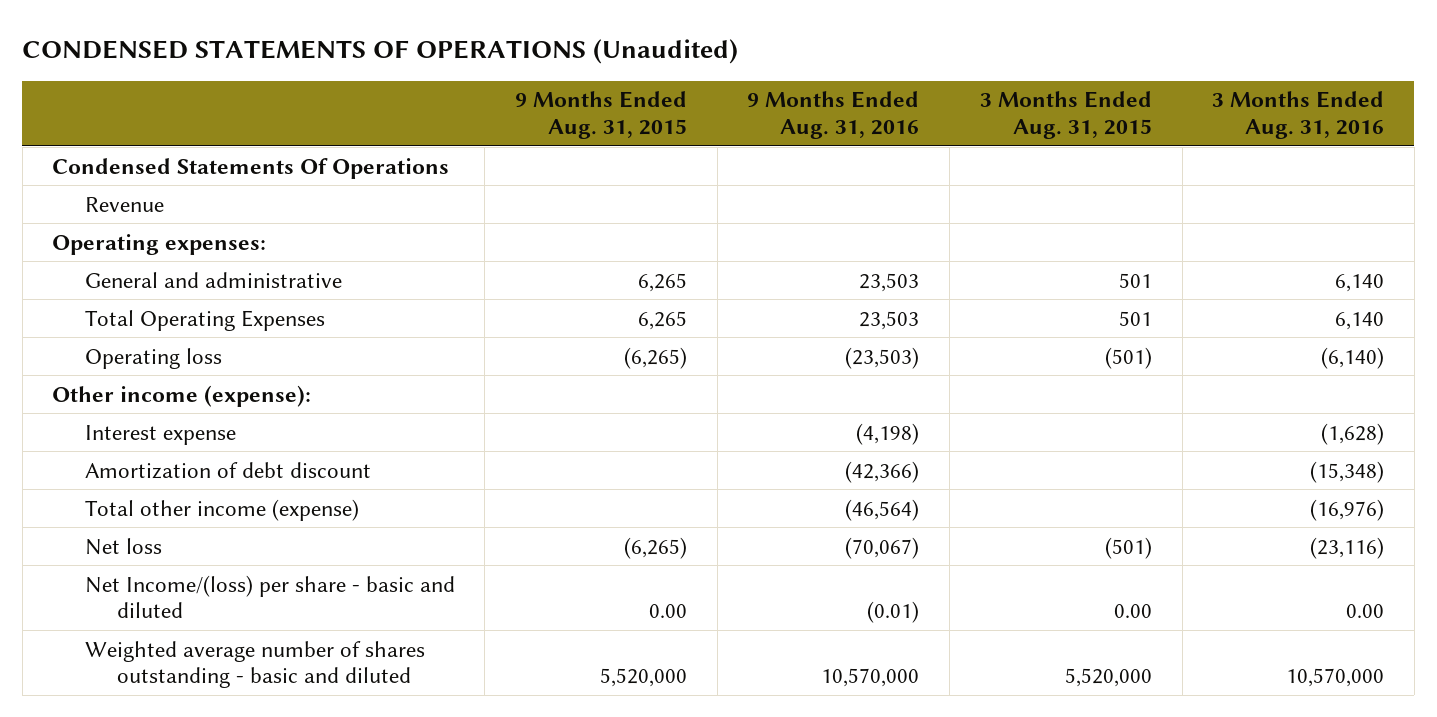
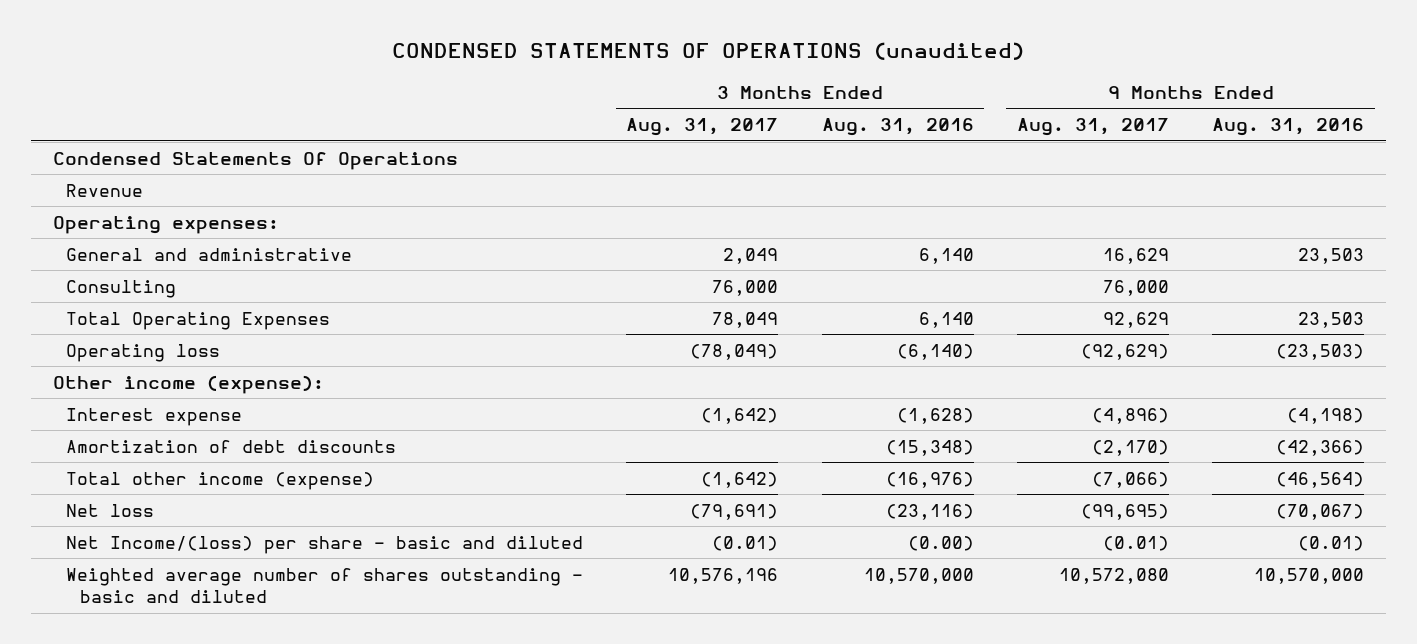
- CONDENSED STATEMENTS OF OPERATIONS (Unaudited)
+ CONDENSED STATEMENTS OF OPERATIONS (unaudited)
- | 9 Months Ended Aug. 31, 2015 | 9 Months Ended Aug. 31, 2016 | 3 Months Ended Aug. 31, 2015 | 3 Months Ended Aug. 31, 2016
+ | 3 Months Ended Aug. 31, 2017 | 3 Months Ended Aug. 31, 2016 | 9 Months Ended Aug. 31, 2017 | 9 Months Ended Aug. 31, 2016
+ Consulting | 76,000 | | 76,000 |
- Amortization of debt discount | | (42,366) | | (15,348)
+ Amortization of debt discounts | | (15,348) | (2,170) | (42,366)
- Net Income/(loss) per share - basic and diluted | 0.00 | (0.01) | 0.00 | 0.00
+ Net Income/(loss) per share - basic and diluted | (0.01) | (0.00) | (0.01) | (0.01)

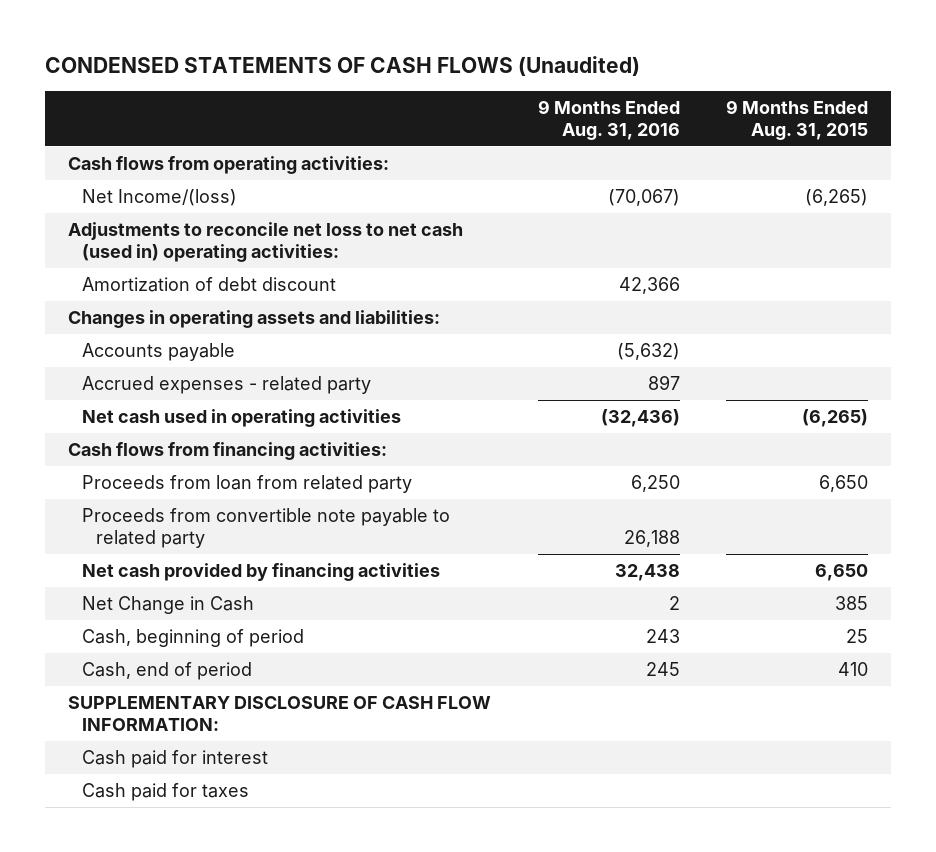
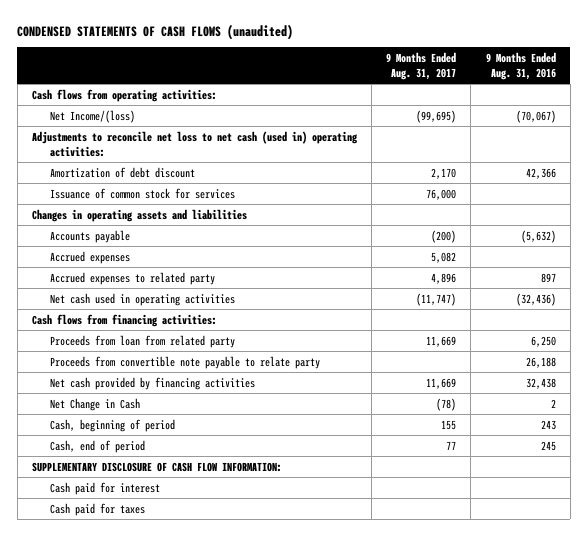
- CONDENSED STATEMENTS OF CASH FLOWS (Unaudited)
+ CONDENSED STATEMENTS OF CASH FLOWS (unaudited)
- | 9 Months Ended Aug. 31, 2016 | 9 Months Ended Aug. 31, 2015
+ | 9 Months Ended Aug. 31, 2017 | 9 Months Ended Aug. 31, 2016
- Changes in operating assets and liabilities:
+ Issuance of common stock for services | 76,000 |
+ Changes in operating assets and liabilities
- Accrued expenses - related party | 897 |
+ Accrued expenses | 5,082 |
+ Accrued expenses to related party | 4,896 | 897
- Proceeds from convertible note payable to related party | 26,188 |
+ Proceeds from convertible note payable to relate party | | 26,188

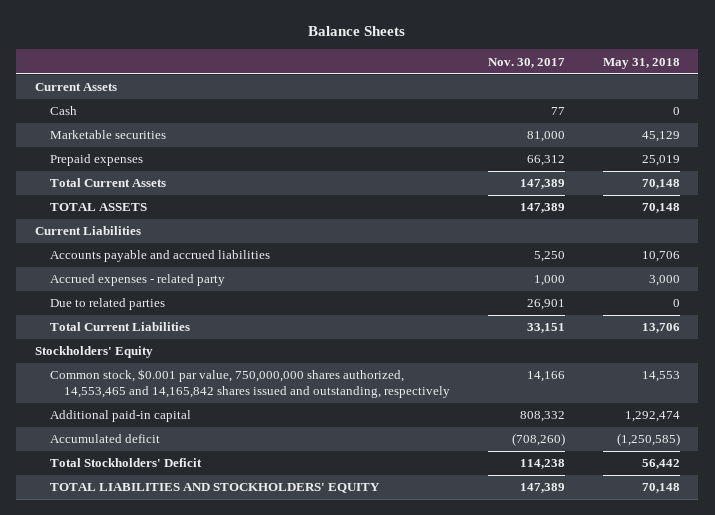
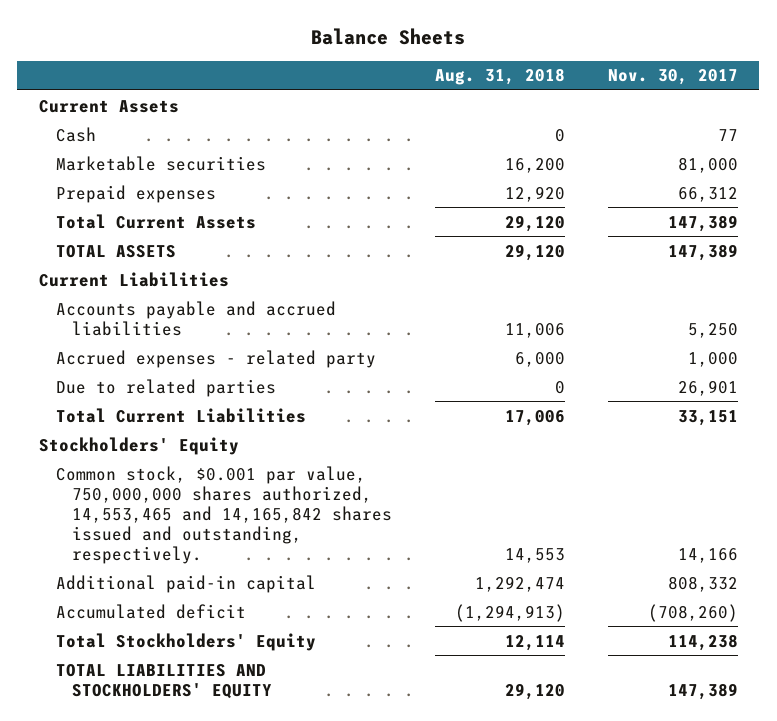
- | Nov. 30, 2017 | May 31, 2018
+ | Aug. 31, 2018 | Nov. 30, 2017
- Common stock, $0.001 par value, 750,000,000 shares authorized, 14,553,465 and 14,165,842 shares issued and outstanding, respectively | 14,166 | 14,553
+ Common stock, $0.001 par value, 750,000,000 shares authorized, 14,553,465 and 14,165,842 shares issued and outstanding, respectively. | 14,553 | 14,166
- Total Stockholders' Deficit | 114,238 | 56,442
+ Total Stockholders' Equity | 12,114 | 114,238

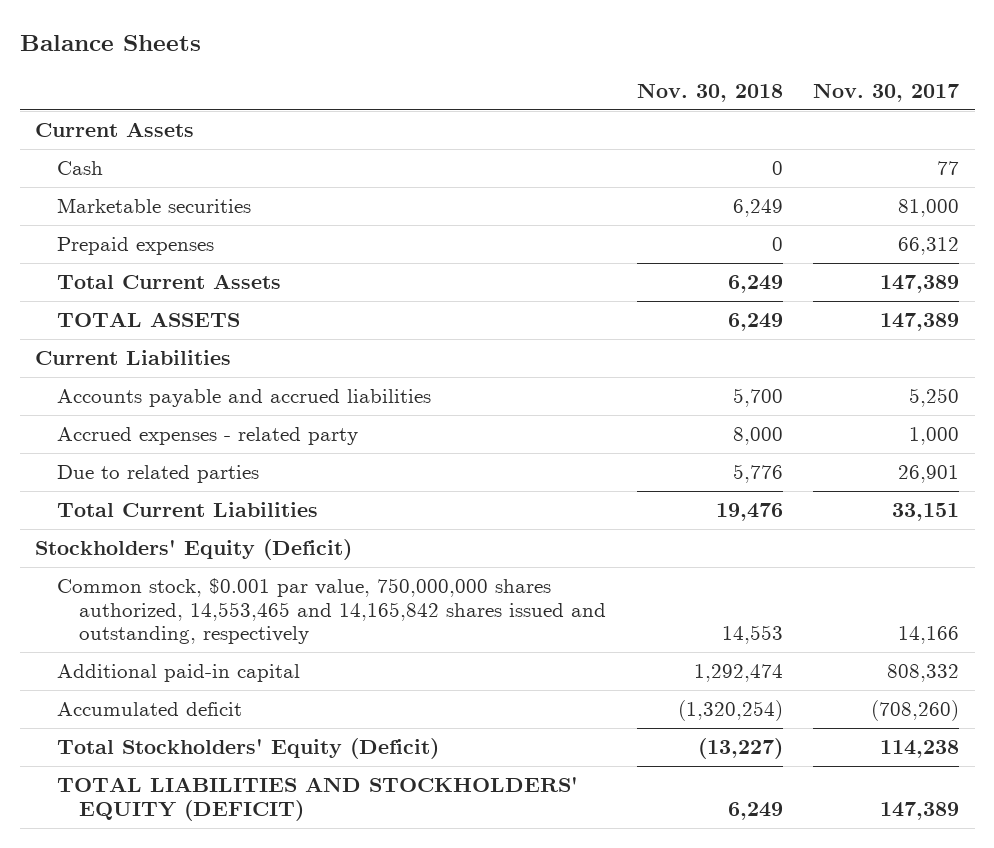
- | Aug. 31, 2018 | Nov. 30, 2017
+ | Nov. 30, 2018 | Nov. 30, 2017
- Stockholders' Equity
- Common stock, $0.001 par value, 750,000,000 shares authorized, 14,553,465 and 14,165,842 shares issued and outstanding, respectively. | 14,553 | 14,166
+ Stockholders' Equity (Deficit)
+ Common stock, $0.001 par value, 750,000,000 shares authorized, 14,553,465 and 14,165,842 shares issued and outstanding, respectively | 14,553 | 14,166
- Total Stockholders' Equity | 12,114 | 114,238
- TOTAL LIABILITIES AND STOCKHOLDERS' EQUITY | 29,120 | 147,389
+ Total Stockholders' Equity (Deficit) | (13,227) | 114,238
+ TOTAL LIABILITIES AND STOCKHOLDERS' EQUITY (DEFICIT) | 6,249 | 147,389

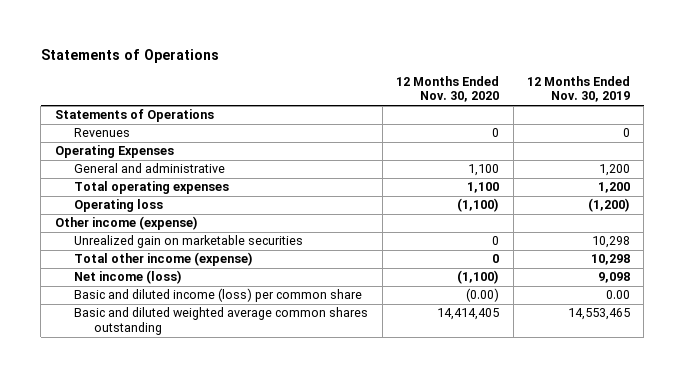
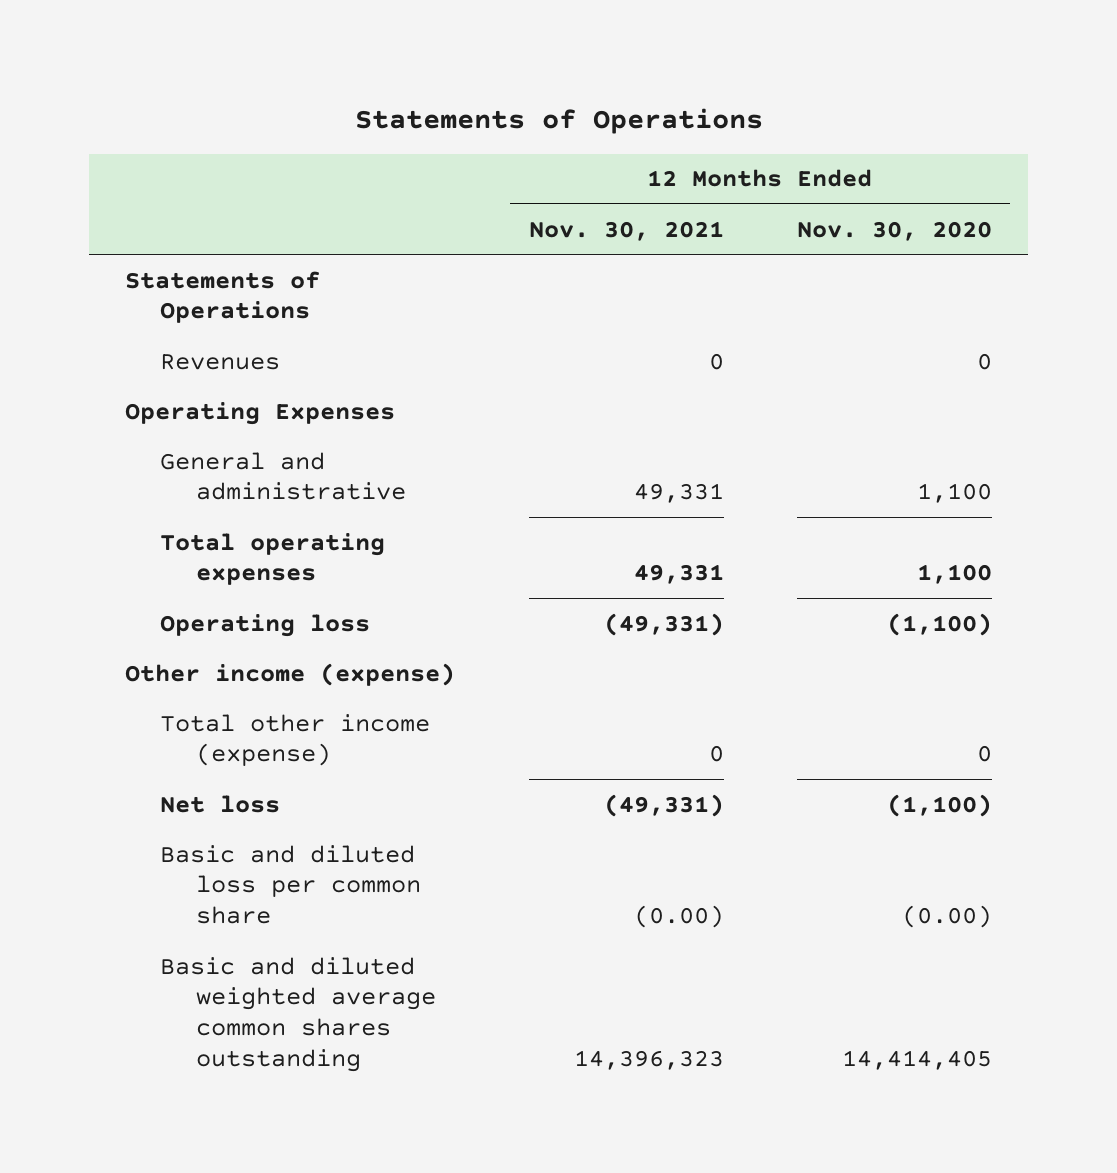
- | 12 Months Ended Nov. 30, 2020 | 12 Months Ended Nov. 30, 2019
+ | 12 Months Ended Nov. 30, 2021 | 12 Months Ended Nov. 30, 2020
- Unrealized gain on marketable securities | 0 | 10,298
- Net income (loss) | (1,100) | 9,098
- Basic and diluted income (loss) per common share | (0.00) | 0.00
+ Net loss | (49,331) | (1,100)
+ Basic and diluted loss per common share | (0.00) | (0.00)

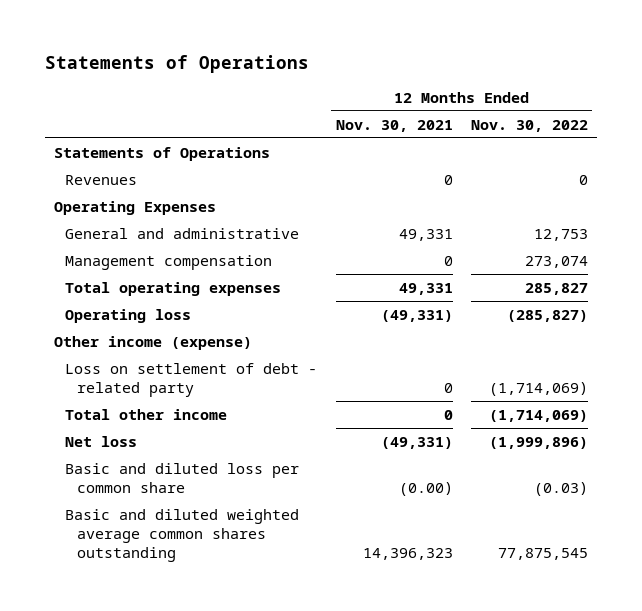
- | 12 Months Ended Nov. 30, 2021 | 12 Months Ended Nov. 30, 2020
+ | 12 Months Ended Nov. 30, 2021 | 12 Months Ended Nov. 30, 2022
+ Management compensation | 0 | 273,074
- Total other income (expense) | 0 | 0
+ Loss on settlement of debt - related party | 0 | (1,714,069)
+ Total other income | 0 | (1,714,069)

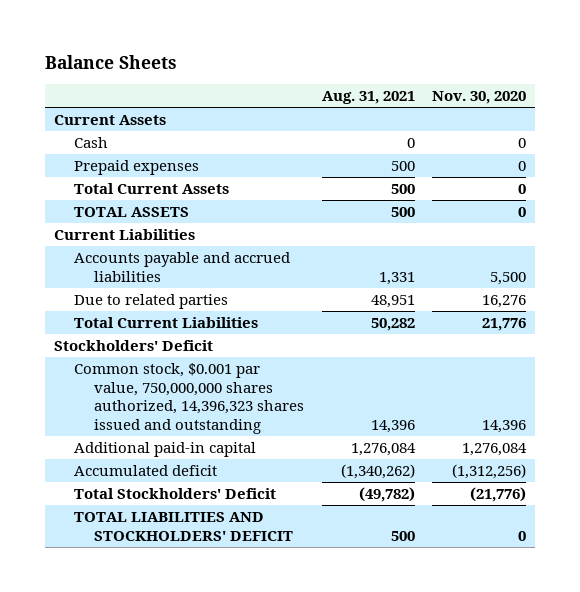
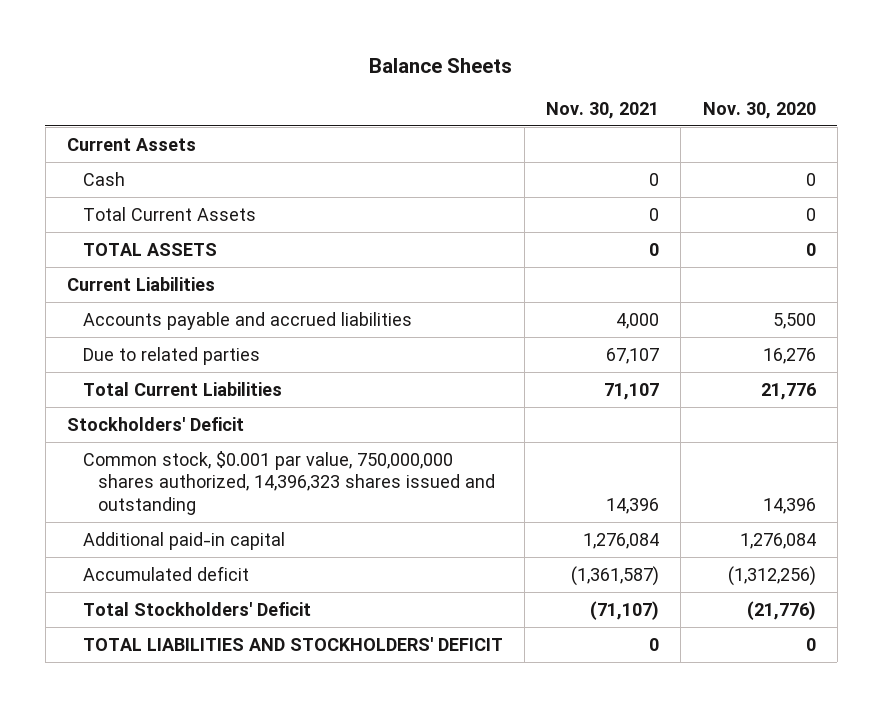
- | Aug. 31, 2021 | Nov. 30, 2020
+ | Nov. 30, 2021 | Nov. 30, 2020
- Prepaid expenses | 500 | 0

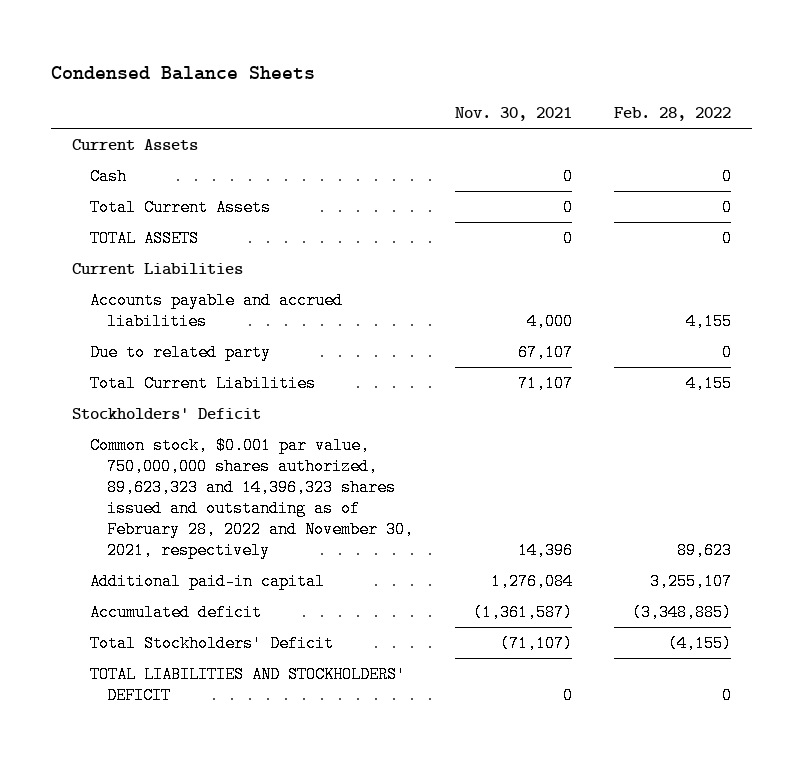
- Balance Sheets
+ Condensed Balance Sheets
- | Nov. 30, 2021 | Nov. 30, 2020
+ | Nov. 30, 2021 | Feb. 28, 2022
- Due to related parties | 67,107 | 16,276
+ Due to related party | 67,107 | 0
- Common stock, $0.001 par value, 750,000,000 shares authorized, 14,396,323 shares issued and outstanding | 14,396 | 14,396
+ Common stock, $0.001 par value, 750,000,000 shares authorized, 89,623,323 and 14,396,323 shares issued and outstanding as of February 28, 2022 and November 30, 2021, respectively | 14,396 | 89,623

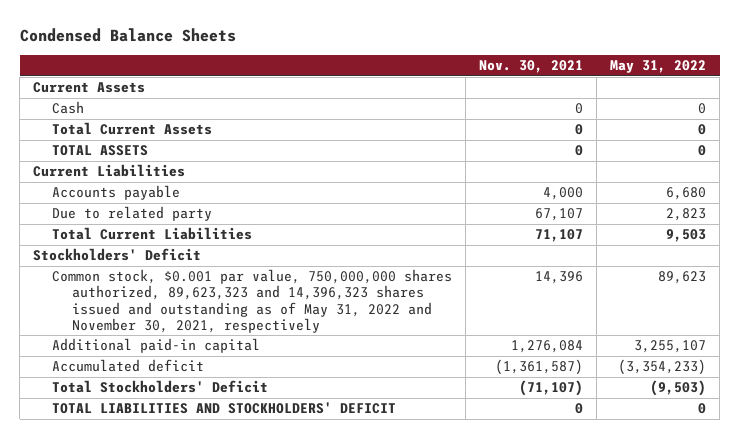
- | Nov. 30, 2021 | Feb. 28, 2022
+ | Nov. 30, 2021 | May 31, 2022
- Accounts payable and accrued liabilities | 4,000 | 4,155
+ Accounts payable | 4,000 | 6,680
- Common stock, $0.001 par value, 750,000,000 shares authorized, 89,623,323 and 14,396,323 shares issued and outstanding as of February 28, 2022 and November 30, 2021, respectively | 14,396 | 89,623
+ Common stock, $0.001 par value, 750,000,000 shares authorized, 89,623,323 and 14,396,323 shares issued and outstanding as of May 31, 2022 and November 30, 2021, respectively | 14,396 | 89,623

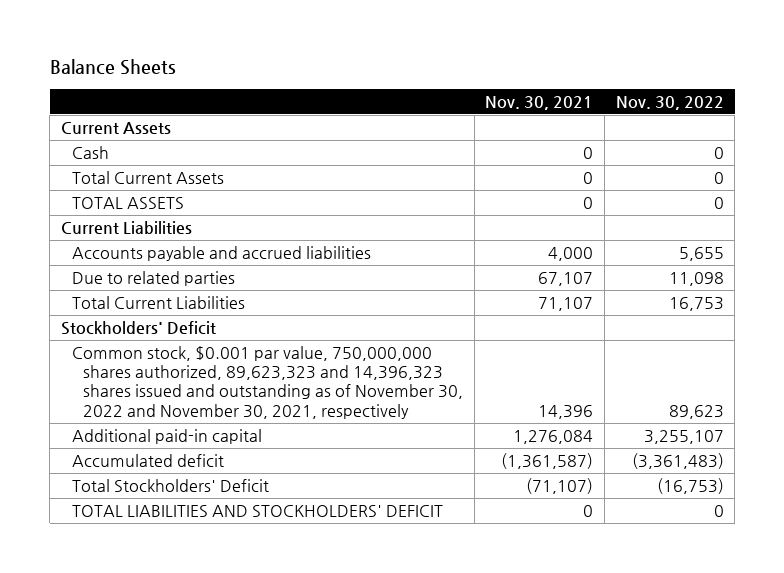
- Condensed Balance Sheets
+ Balance Sheets
- | Nov. 30, 2021 | May 31, 2022
+ | Nov. 30, 2021 | Nov. 30, 2022
- Accounts payable | 4,000 | 6,680
- Due to related party | 67,107 | 2,823
+ Accounts payable and accrued liabilities | 4,000 | 5,655
+ Due to related parties | 67,107 | 11,098
- Common stock, $0.001 par value, 750,000,000 shares authorized, 89,623,323 and 14,396,323 shares issued and outstanding as of May 31, 2022 and November 30, 2021, respectively | 14,396 | 89,623
+ Common stock, $0.001 par value, 750,000,000 shares authorized, 89,623,323 and 14,396,323 shares issued and outstanding as of November 30, 2022 and November 30, 2021, respectively | 14,396 | 89,623

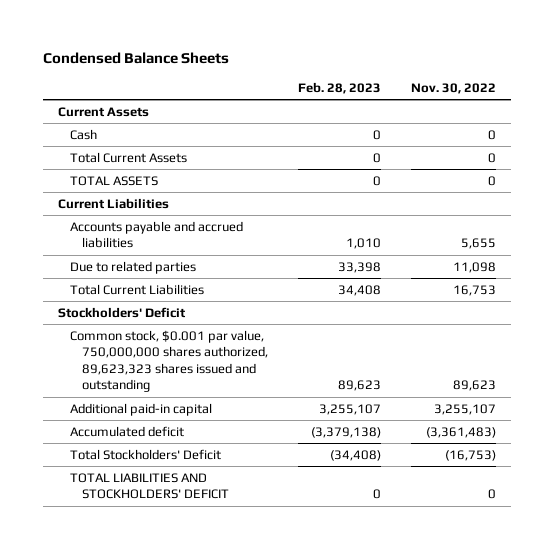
- Balance Sheets
+ Condensed Balance Sheets
- | Nov. 30, 2021 | Nov. 30, 2022
+ | Feb. 28, 2023 | Nov. 30, 2022
- Common stock, $0.001 par value, 750,000,000 shares authorized, 89,623,323 and 14,396,323 shares issued and outstanding as of November 30, 2022 and November 30, 2021, respectively | 14,396 | 89,623
+ Common stock, $0.001 par value, 750,000,000 shares authorized, 89,623,323 shares issued and outstanding | 89,623 | 89,623

